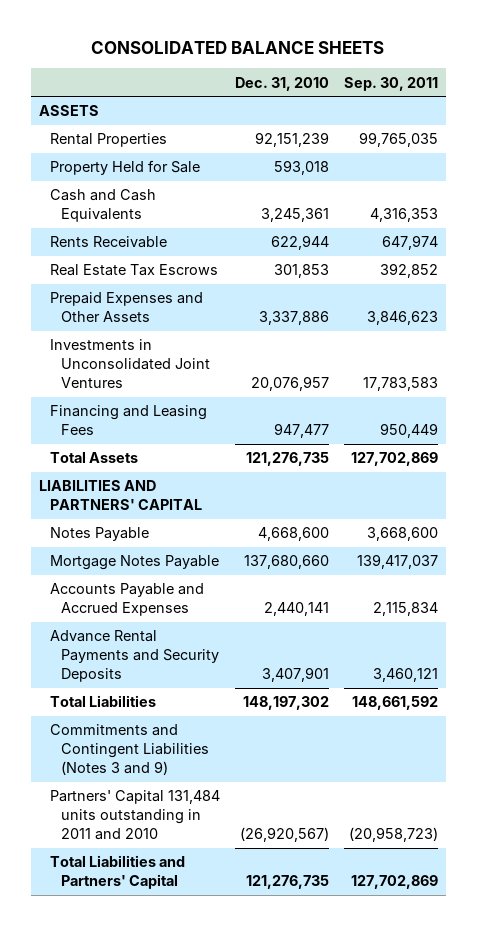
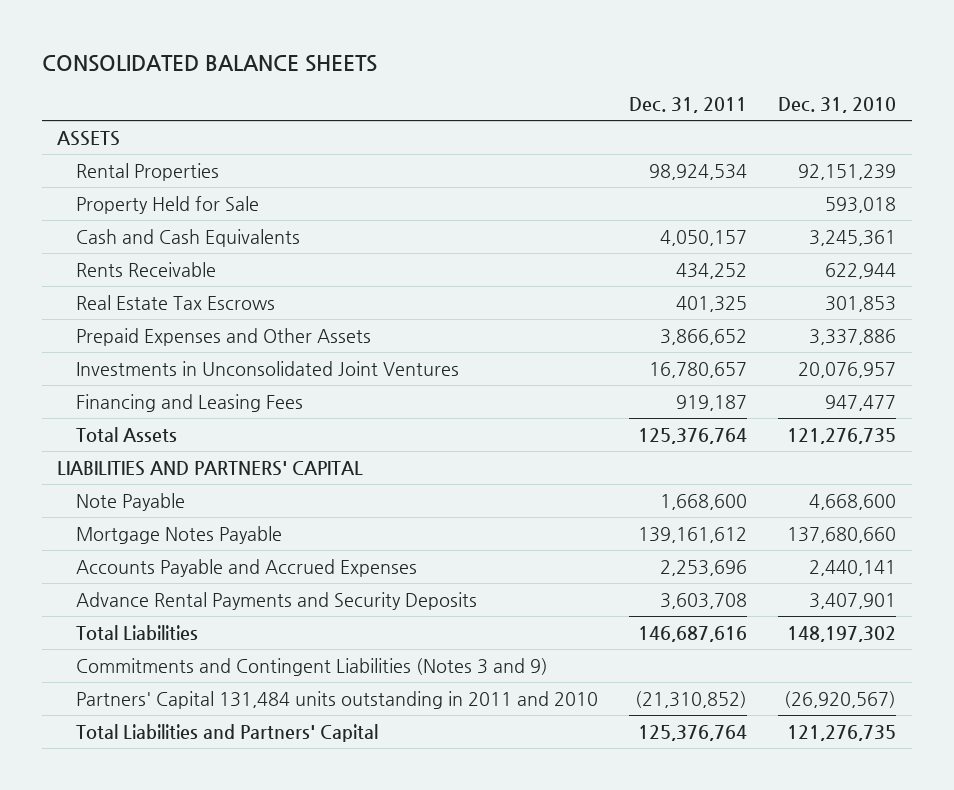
- | Dec. 31, 2010 | Sep. 30, 2011
+ | Dec. 31, 2011 | Dec. 31, 2010
- Notes Payable | 4,668,600 | 3,668,600
+ Note Payable | 1,668,600 | 4,668,600

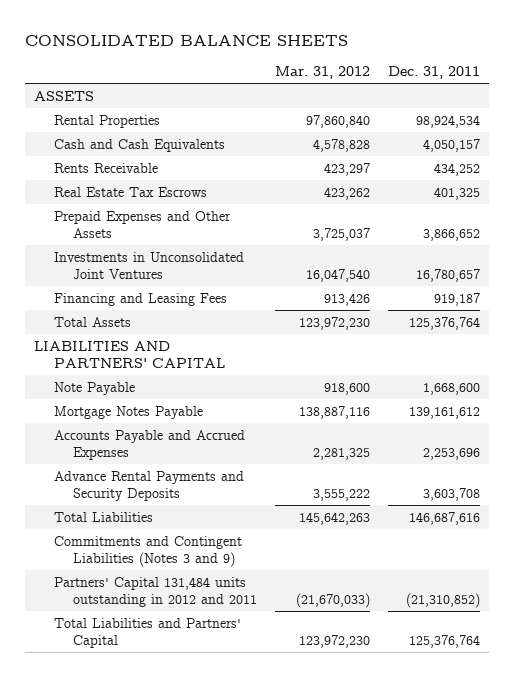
- | Dec. 31, 2011 | Dec. 31, 2010
+ | Mar. 31, 2012 | Dec. 31, 2011
- Property Held for Sale | | 593,018
- Partners' Capital 131,484 units outstanding in 2011 and 2010 | (21,310,852) | (26,920,567)
+ Partners' Capital 131,484 units outstanding in 2012 and 2011 | (21,670,033) | (21,310,852)

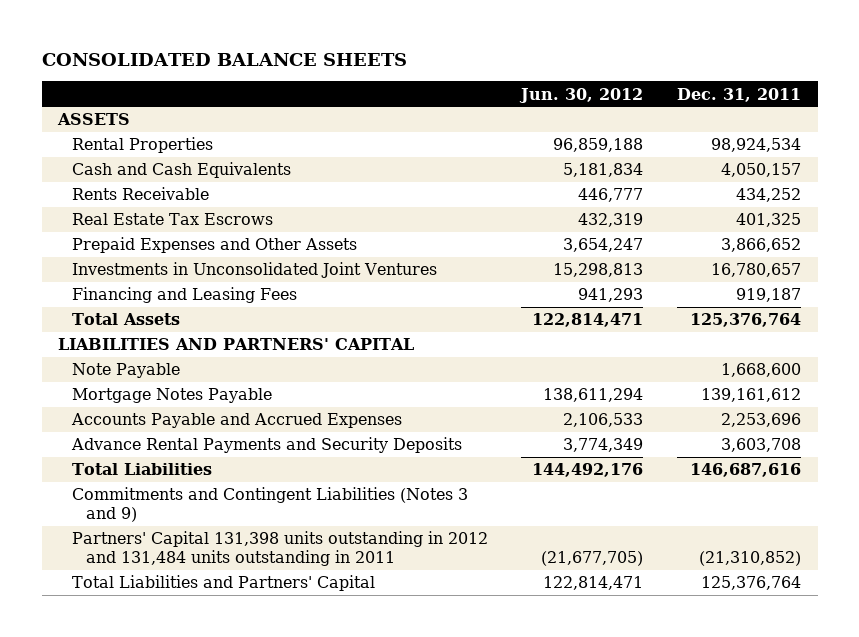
- | Mar. 31, 2012 | Dec. 31, 2011
+ | Jun. 30, 2012 | Dec. 31, 2011
- Partners' Capital 131,484 units outstanding in 2012 and 2011 | (21,670,033) | (21,310,852)
+ Partners' Capital 131,398 units outstanding in 2012 and 131,484 units outstanding in 2011 | (21,677,705) | (21,310,852)

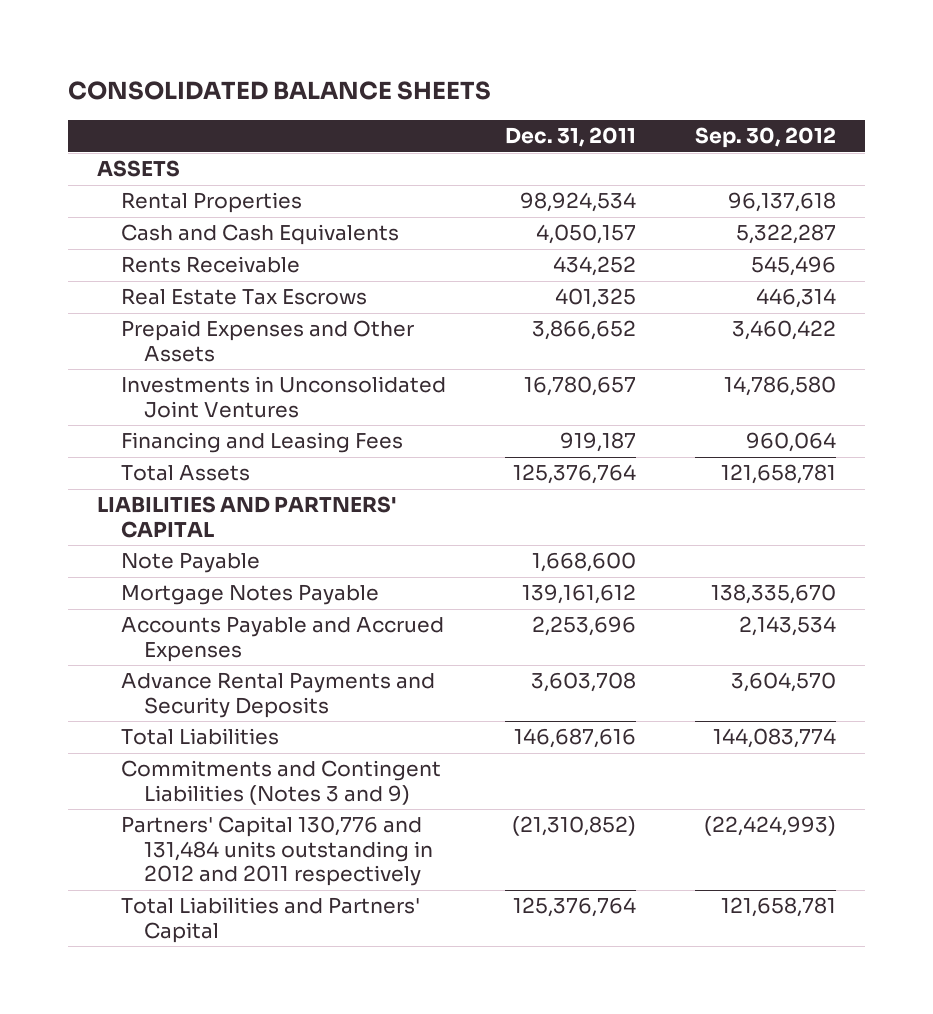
- | Jun. 30, 2012 | Dec. 31, 2011
+ | Dec. 31, 2011 | Sep. 30, 2012
- Partners' Capital 131,398 units outstanding in 2012 and 131,484 units outstanding in 2011 | (21,677,705) | (21,310,852)
+ Partners' Capital 130,776 and 131,484 units outstanding in 2012 and 2011 respectively | (21,310,852) | (22,424,993)

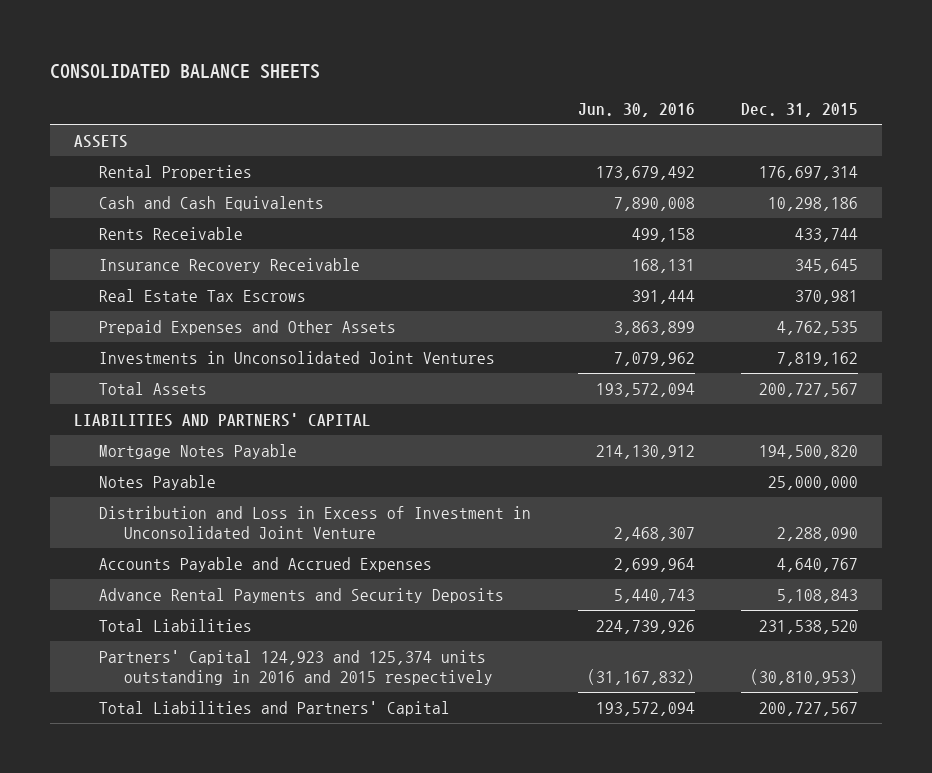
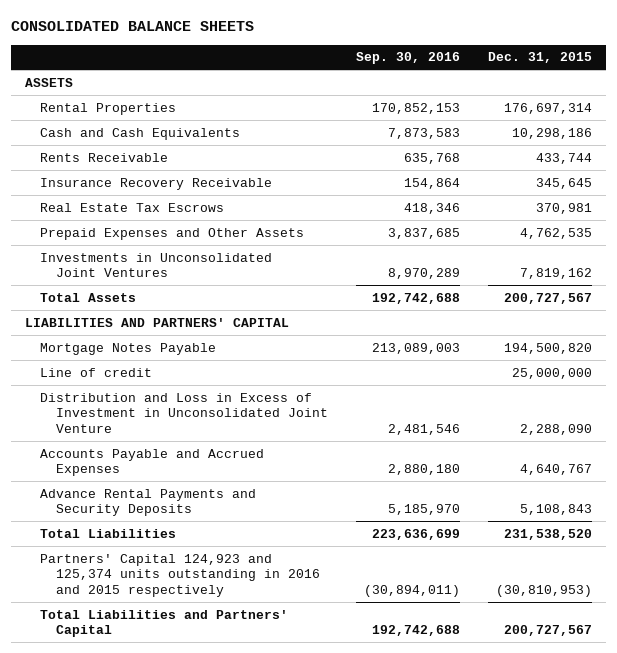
- | Jun. 30, 2016 | Dec. 31, 2015
+ | Sep. 30, 2016 | Dec. 31, 2015
- Notes Payable | | 25,000,000
+ Line of credit | | 25,000,000

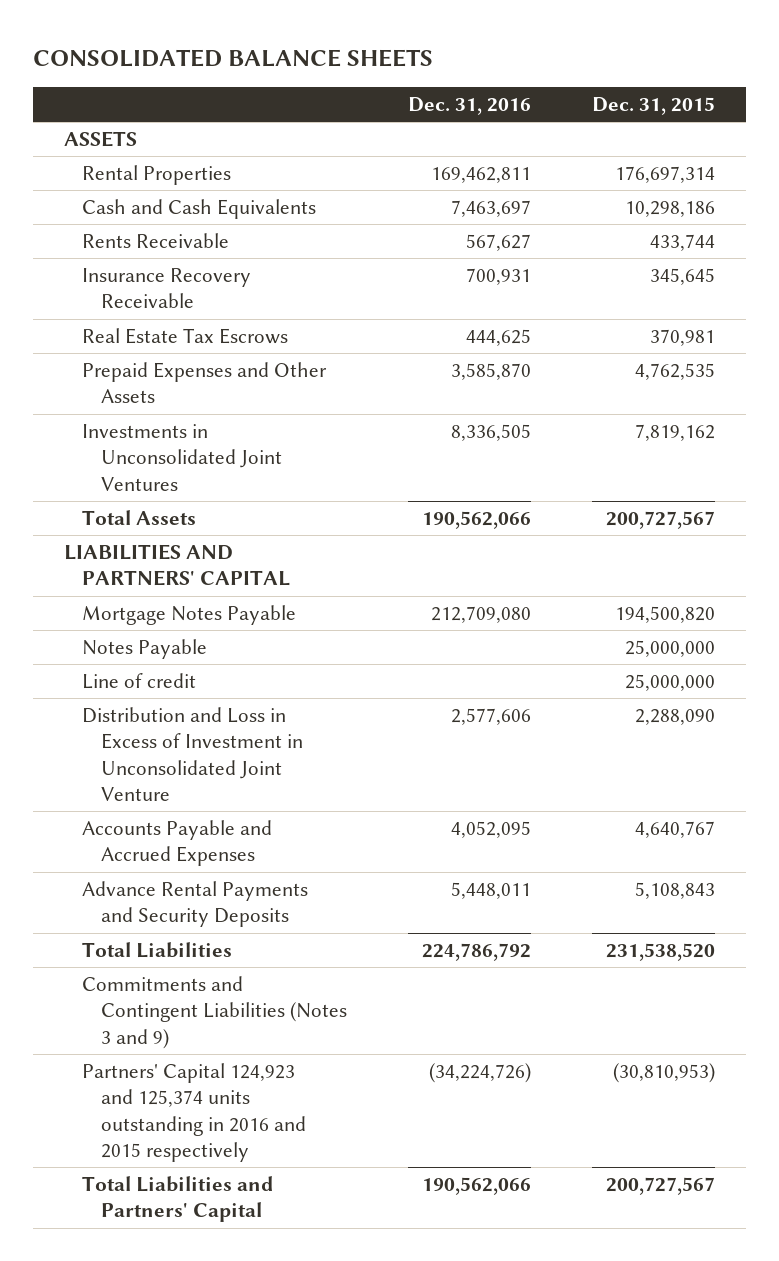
- | Sep. 30, 2016 | Dec. 31, 2015
+ | Dec. 31, 2016 | Dec. 31, 2015
+ Notes Payable | | 25,000,000
+ Commitments and Contingent Liabilities (Notes 3 and 9)

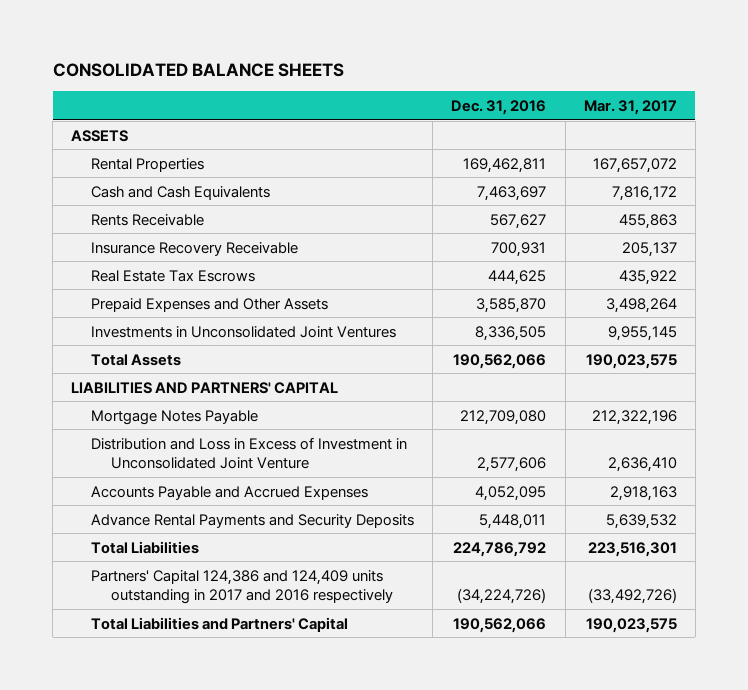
- | Dec. 31, 2016 | Dec. 31, 2015
+ | Dec. 31, 2016 | Mar. 31, 2017
- Notes Payable | | 25,000,000
- Line of credit | | 25,000,000
- Commitments and Contingent Liabilities (Notes 3 and 9)
- Partners' Capital 124,923 and 125,374 units outstanding in 2016 and 2015 respectively | (34,224,726) | (30,810,953)
+ Partners' Capital 124,386 and 124,409 units outstanding in 2017 and 2016 respectively | (34,224,726) | (33,492,726)

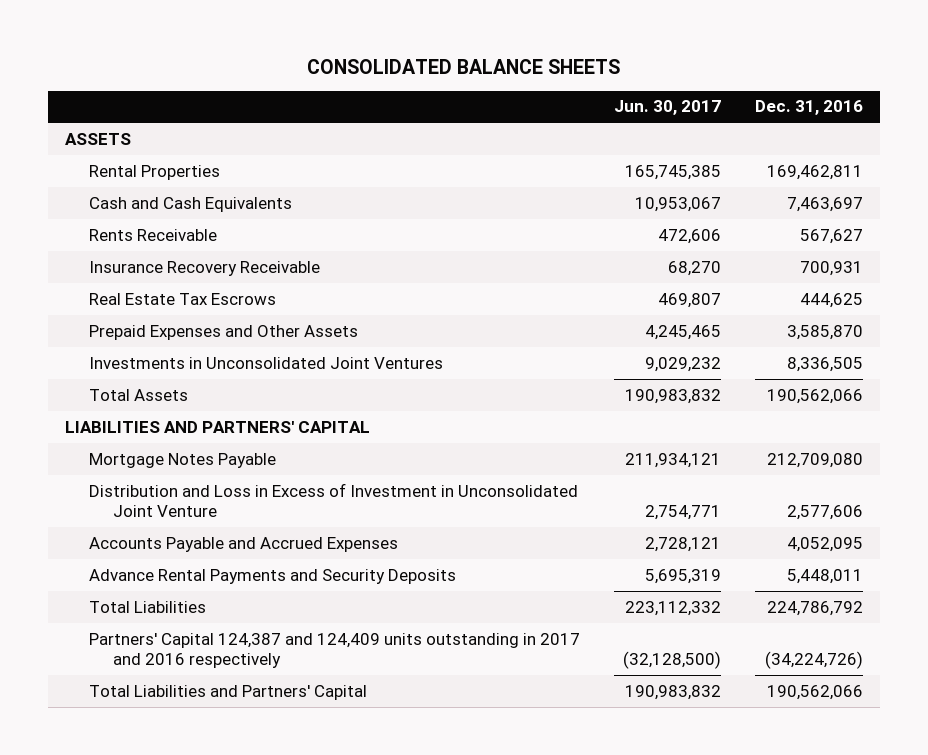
- | Dec. 31, 2016 | Mar. 31, 2017
+ | Jun. 30, 2017 | Dec. 31, 2016
- Partners' Capital 124,386 and 124,409 units outstanding in 2017 and 2016 respectively | (34,224,726) | (33,492,726)
+ Partners' Capital 124,387 and 124,409 units outstanding in 2017 and 2016 respectively | (32,128,500) | (34,224,726)

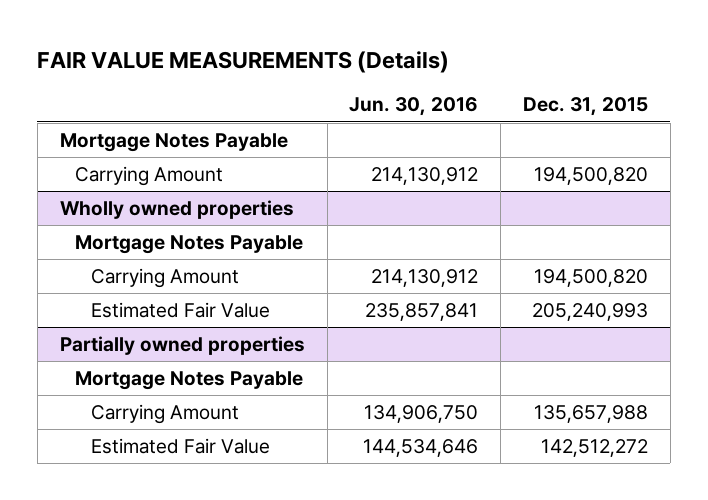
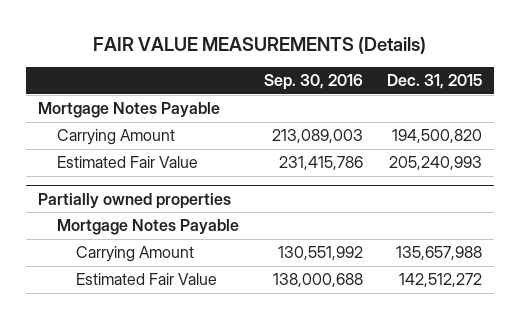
- | Jun. 30, 2016 | Dec. 31, 2015
+ | Sep. 30, 2016 | Dec. 31, 2015
- Wholly owned properties
- Mortgage Notes Payable
- Carrying Amount | 214,130,912 | 194,500,820

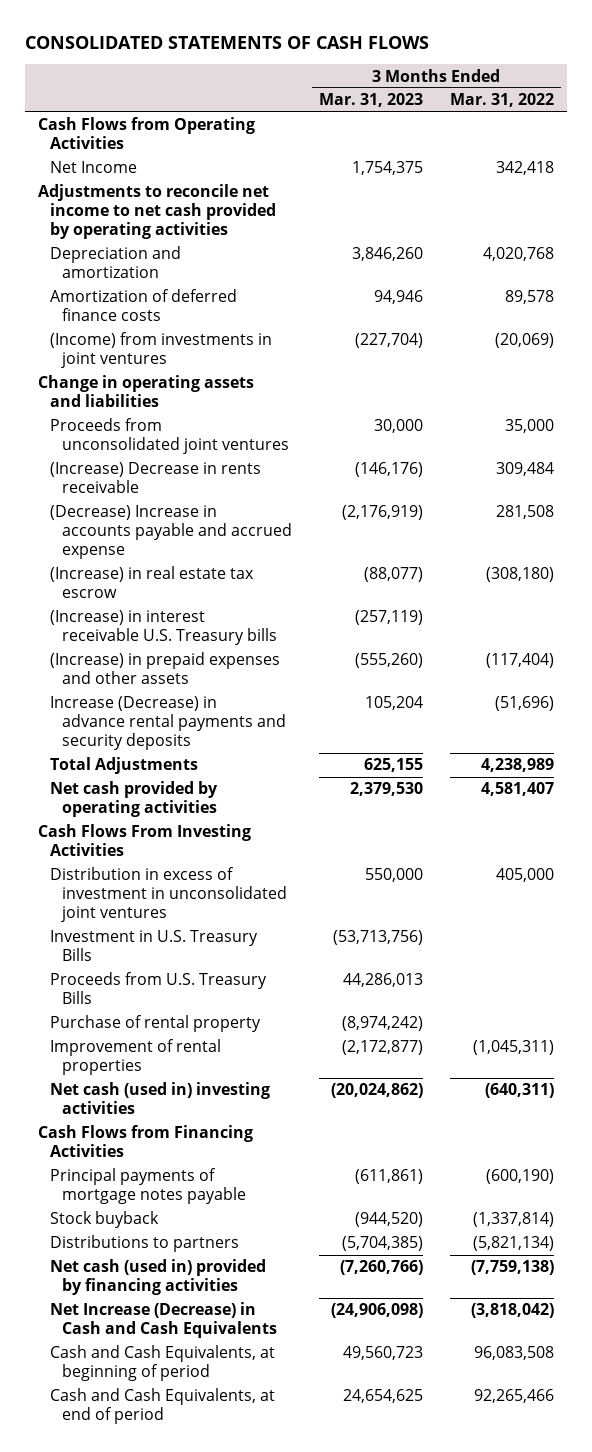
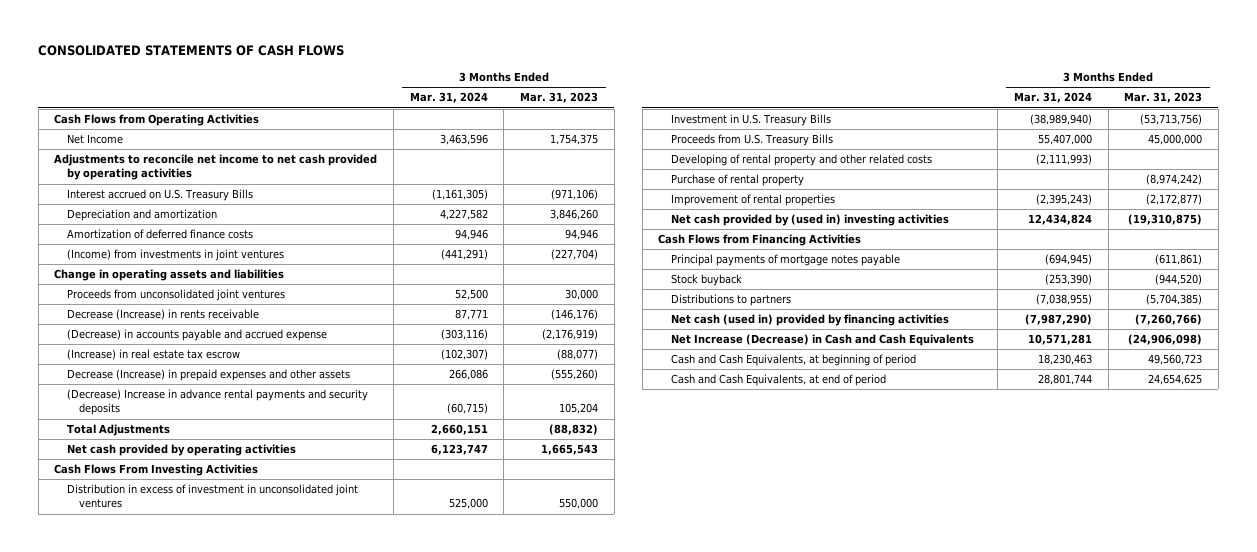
- | 3 Months Ended Mar. 31, 2023 | 3 Months Ended Mar. 31, 2022
+ | 3 Months Ended Mar. 31, 2024 | 3 Months Ended Mar. 31, 2023
+ Interest accrued on U.S. Treasury Bills | (1,161,305) | (971,106)
- (Increase) Decrease in rents receivable | (146,176) | 309,484
- (Decrease) Increase in accounts payable and accrued expense | (2,176,919) | 281,508
+ Decrease (Increase) in rents receivable | 87,771 | (146,176)
+ (Decrease) in accounts payable and accrued expense | (303,116) | (2,176,919)
- (Increase) in interest receivable U.S. Treasury bills | (257,119) |
- (Increase) in prepaid expenses and other assets | (555,260) | (117,404)
- Increase (Decrease) in advance rental payments and security deposits | 105,204 | (51,696)
- Total Adjustments | 625,155 | 4,238,989
- Net cash provided by operating activities | 2,379,530 | 4,581,407
+ Decrease (Increase) in prepaid expenses and other assets | 266,086 | (555,260)
+ (Decrease) Increase in advance rental payments and security deposits | (60,715) | 105,204
+ Total Adjustments | 2,660,151 | (88,832)
+ Net cash provided by operating activities | 6,123,747 | 1,665,543
- Proceeds from U.S. Treasury Bills | 44,286,013 |
+ Proceeds from U.S. Treasury Bills | 55,407,000 | 45,000,000
+ Developing of rental property and other related costs | (2,111,993) |
- Net cash (used in) investing activities | (20,024,862) | (640,311)
+ Net cash provided by (used in) investing activities | 12,434,824 | (19,310,875)

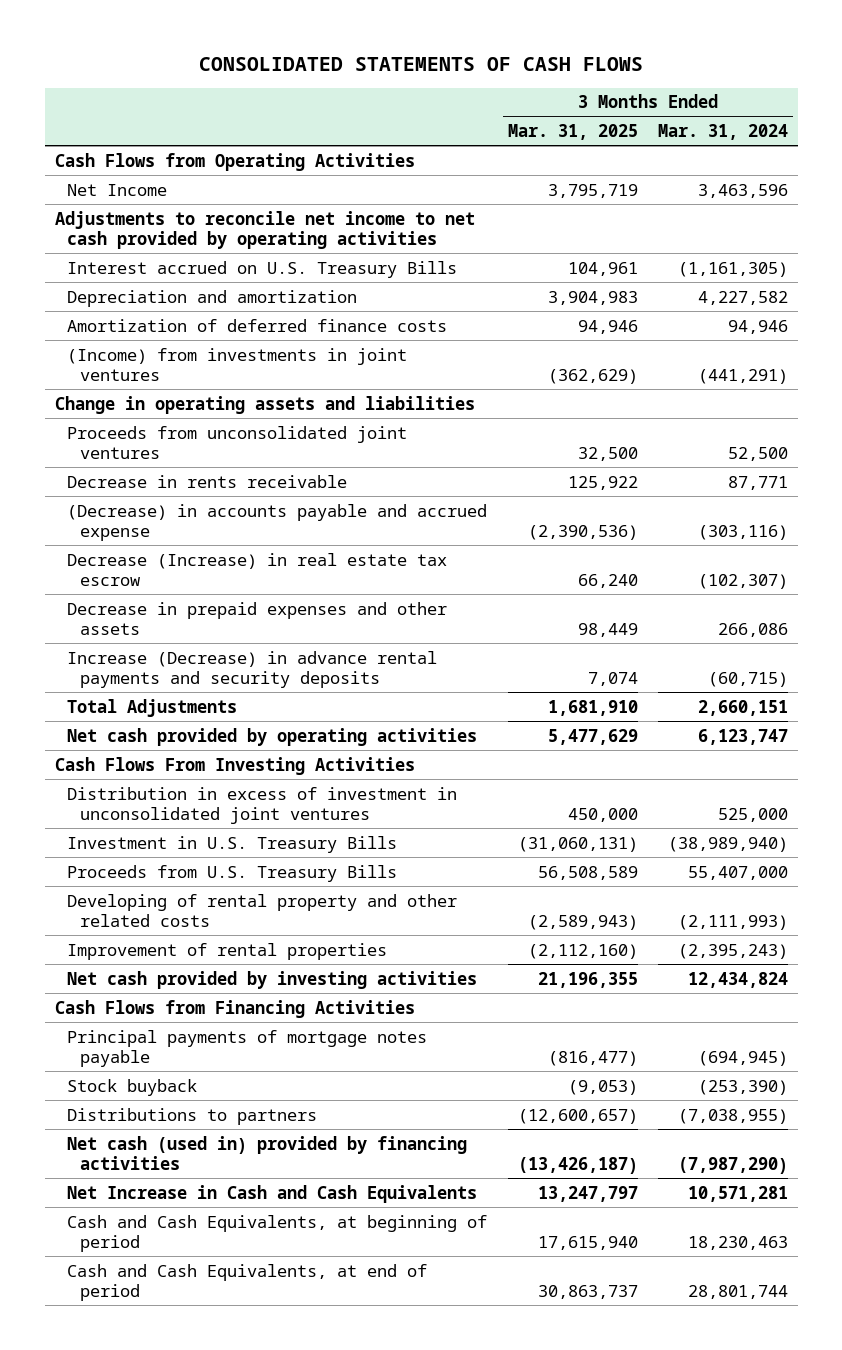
- | 3 Months Ended Mar. 31, 2024 | 3 Months Ended Mar. 31, 2023
+ | 3 Months Ended Mar. 31, 2025 | 3 Months Ended Mar. 31, 2024
- Decrease (Increase) in rents receivable | 87,771 | (146,176)
+ Decrease in rents receivable | 125,922 | 87,771
- (Increase) in real estate tax escrow | (102,307) | (88,077)
- Decrease (Increase) in prepaid expenses and other assets | 266,086 | (555,260)
- (Decrease) Increase in advance rental payments and security deposits | (60,715) | 105,204
+ Decrease (Increase) in real estate tax escrow | 66,240 | (102,307)
+ Decrease in prepaid expenses and other assets | 98,449 | 266,086
+ Increase (Decrease) in advance rental payments and security deposits | 7,074 | (60,715)
- Purchase of rental property | | (8,974,242)
- Net cash provided by (used in) investing activities | 12,434,824 | (19,310,875)
+ Net cash provided by investing activities | 21,196,355 | 12,434,824
- Net Increase (Decrease) in Cash and Cash Equivalents | 10,571,281 | (24,906,098)
+ Net Increase in Cash and Cash Equivalents | 13,247,797 | 10,571,281

